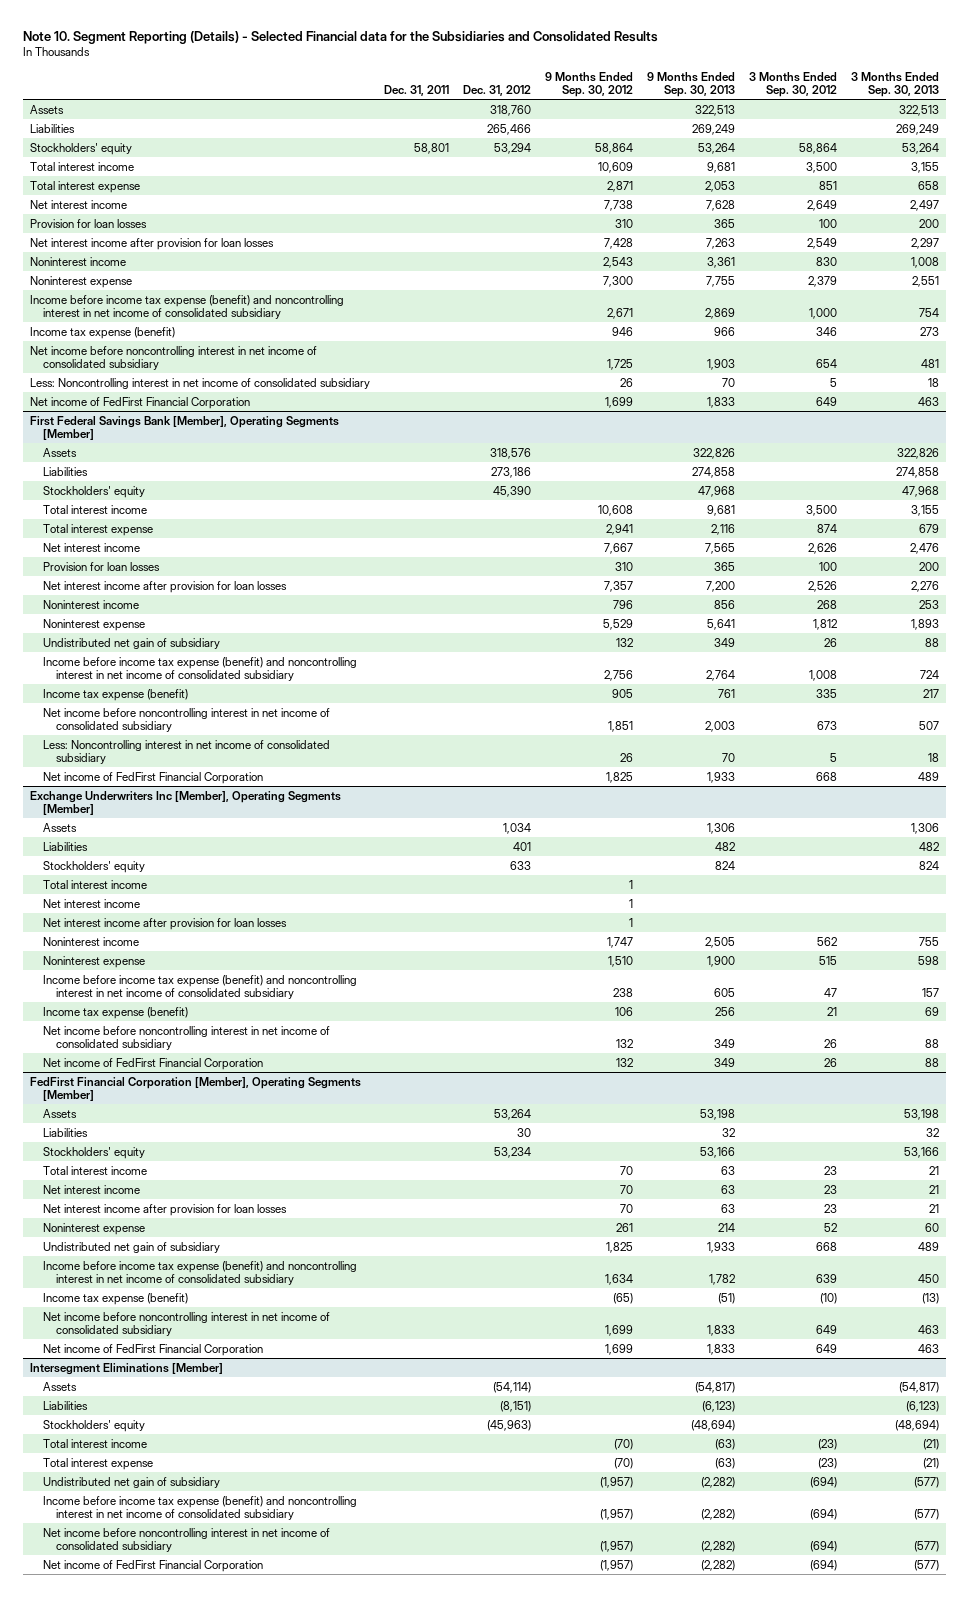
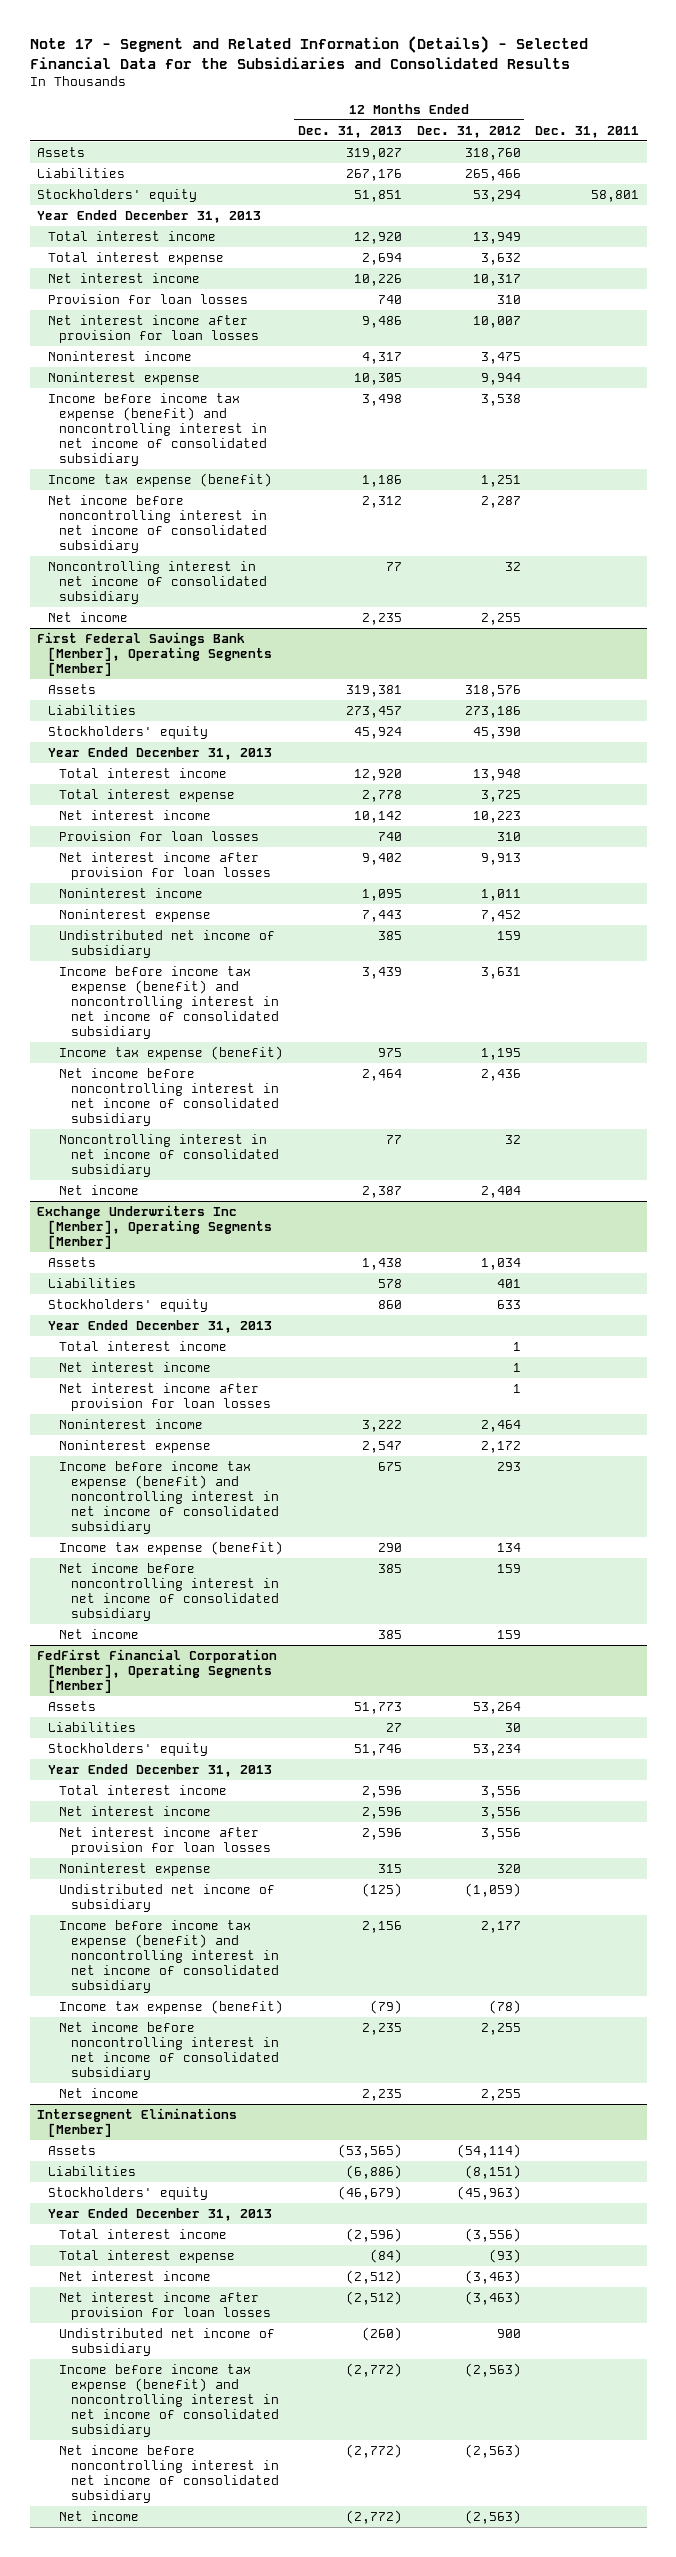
- Note 10. Segment Reporting (Details) - Selected Financial data for the Subsidiaries and Consolidated Results
+ Note 17 - Segment and Related Information (Details) - Selected Financial Data for the Subsidiaries and Consolidated Results
- | Dec. 31, 2011 | Dec. 31, 2012 | 9 Months Ended Sep. 30, 2012 | 9 Months Ended Sep. 30, 2013 | 3 Months Ended Sep. 30, 2012 | 3 Months Ended Sep. 30, 2013
+ | 12 Months Ended Dec. 31, 2013 | 12 Months Ended Dec. 31, 2012 | Dec. 31, 2011
+ Year Ended December 31, 2013
- Less: Noncontrolling interest in net income of consolidated subsidiary | | | 26 | 70 | 5 | 18
- Net income of FedFirst Financial Corporation | | | 1,699 | 1,833 | 649 | 463
+ Noncontrolling interest in net income of consolidated subsidiary | 77 | 32 |
+ Net income | 2,235 | 2,255 |
@ First Federal Savings Bank [Member], Operating Segments [Member]
+ Year Ended December 31, 2013
- Undistributed net gain of subsidiary | | | 132 | 349 | 26 | 88
+ Undistributed net income of subsidiary | 385 | 159 |
- Less: Noncontrolling interest in net income of consolidated subsidiary | | | 26 | 70 | 5 | 18
- Net income of FedFirst Financial Corporation | | | 1,825 | 1,933 | 668 | 489
+ Noncontrolling interest in net income of consolidated subsidiary | 77 | 32 |
+ Net income | 2,387 | 2,404 |
@ Exchange Underwriters Inc [Member], Operating Segments [Member]
+ Year Ended December 31, 2013
- Net income of FedFirst Financial Corporation | | | 132 | 349 | 26 | 88
+ Net income | 385 | 159 |
@ FedFirst Financial Corporation [Member], Operating Segments [Member]
+ Year Ended December 31, 2013
- Undistributed net gain of subsidiary | | | 1,825 | 1,933 | 668 | 489
+ Undistributed net income of subsidiary | (125) | (1,059) |
- Net income of FedFirst Financial Corporation | | | 1,699 | 1,833 | 649 | 463
+ Net income | 2,235 | 2,255 |
@ Intersegment Eliminations [Member]
+ Year Ended December 31, 2013
- Undistributed net gain of subsidiary | | | (1,957) | (2,282) | (694) | (577)
+ Net interest income | (2,512) | (3,463) |
+ Net interest income after provision for loan losses | (2,512) | (3,463) |
+ Undistributed net income of subsidiary | (260) | 900 |
- Net income of FedFirst Financial Corporation | | | (1,957) | (2,282) | (694) | (577)
+ Net income | (2,772) | (2,563) |

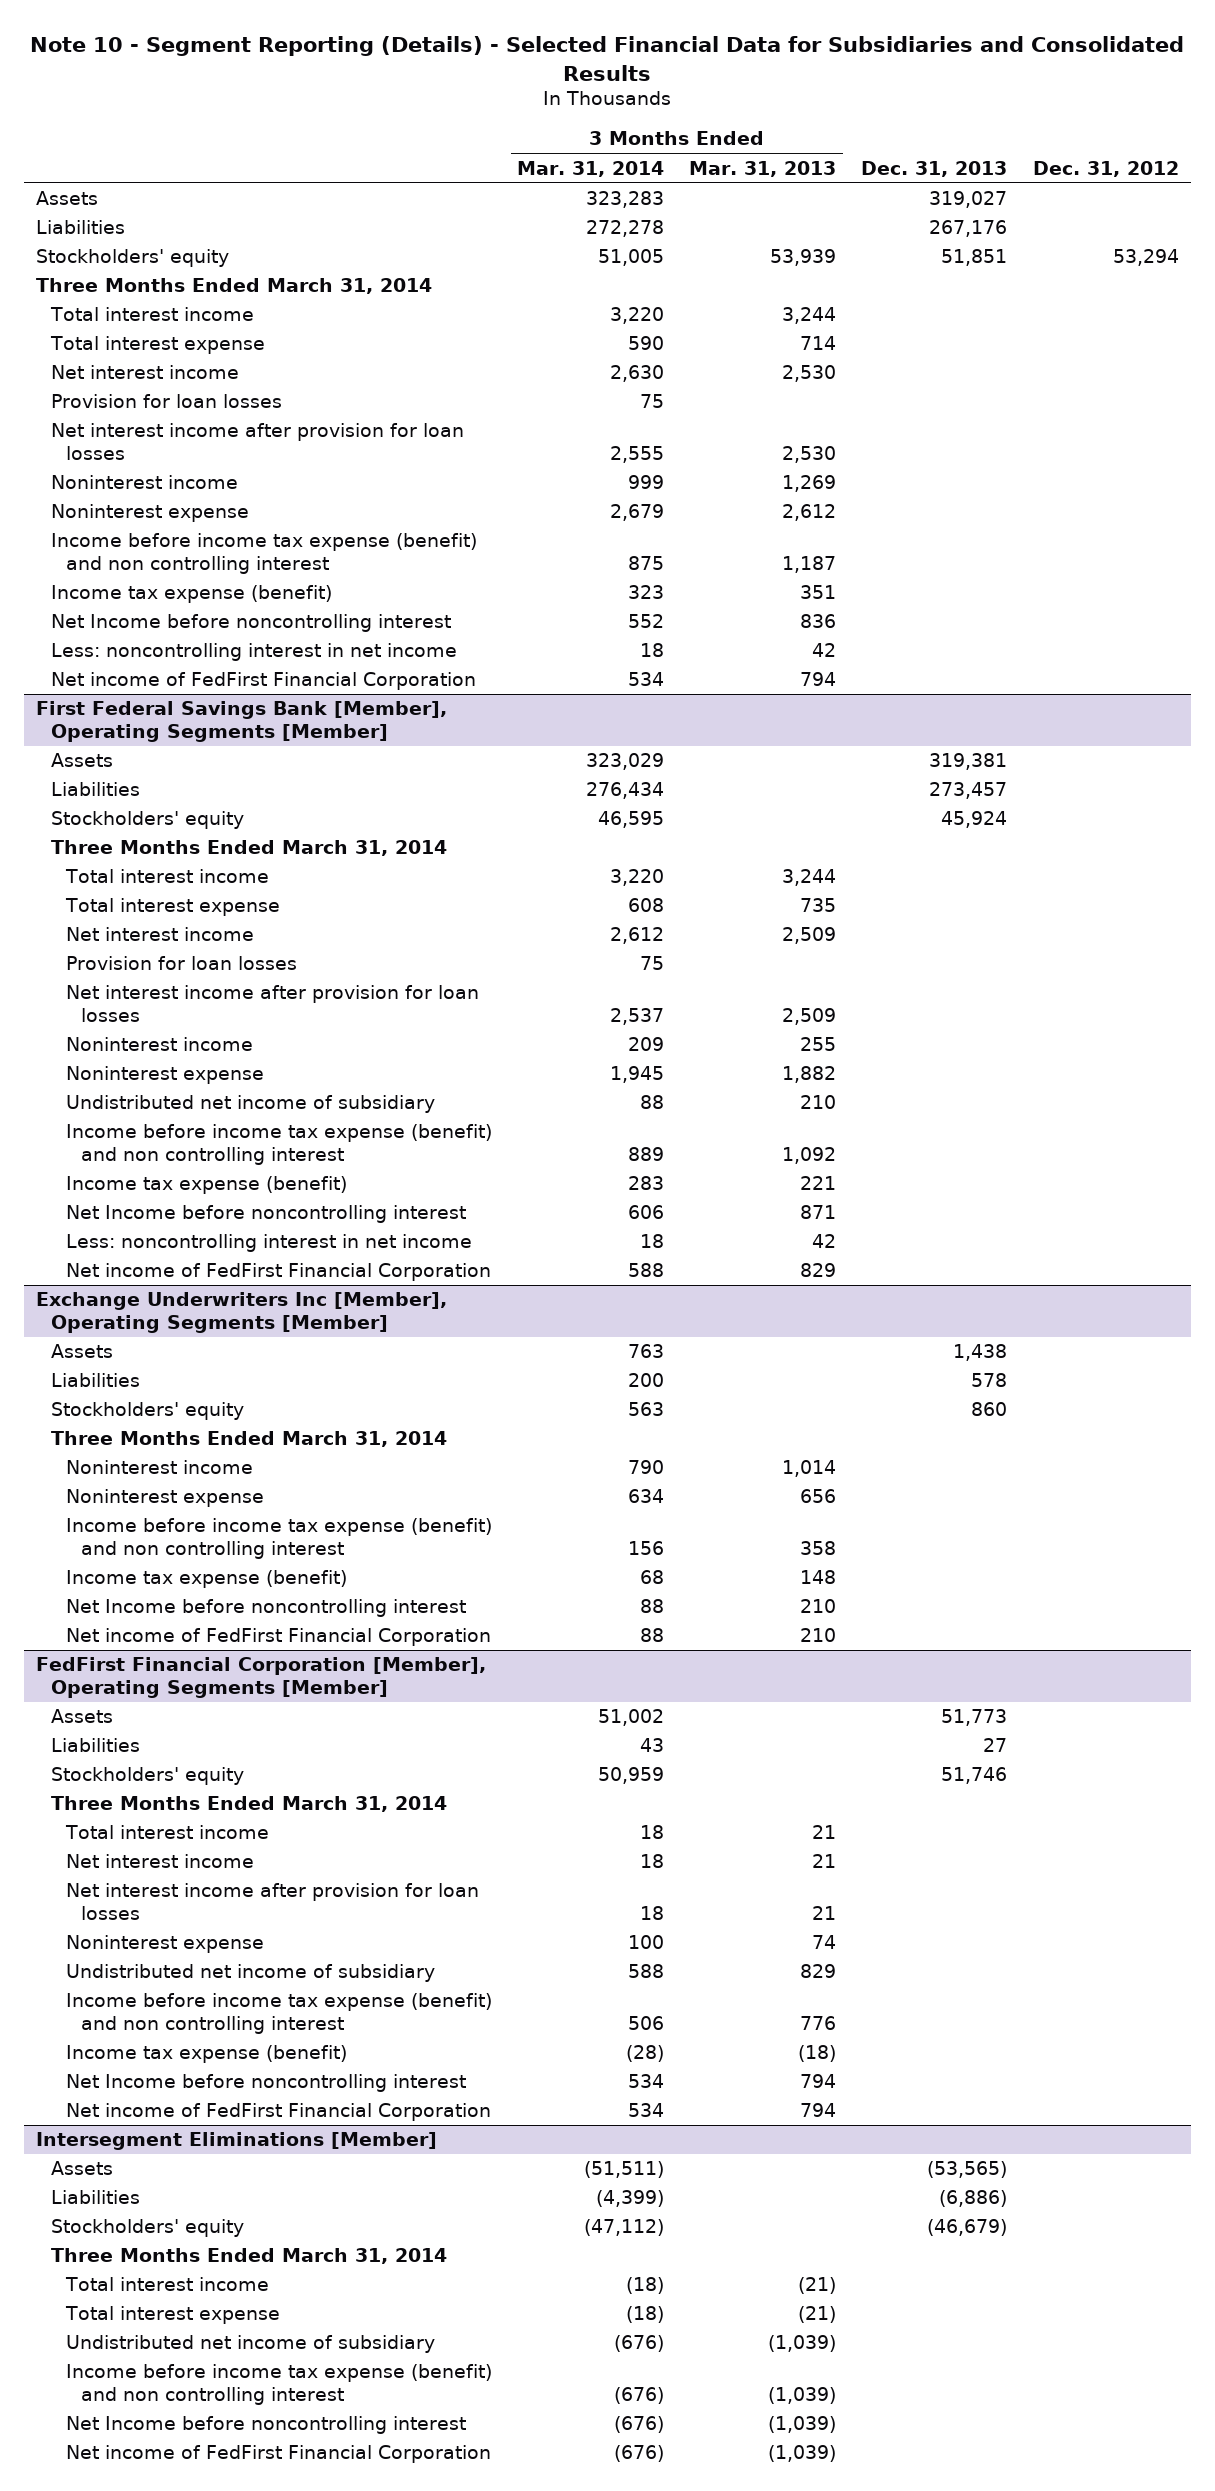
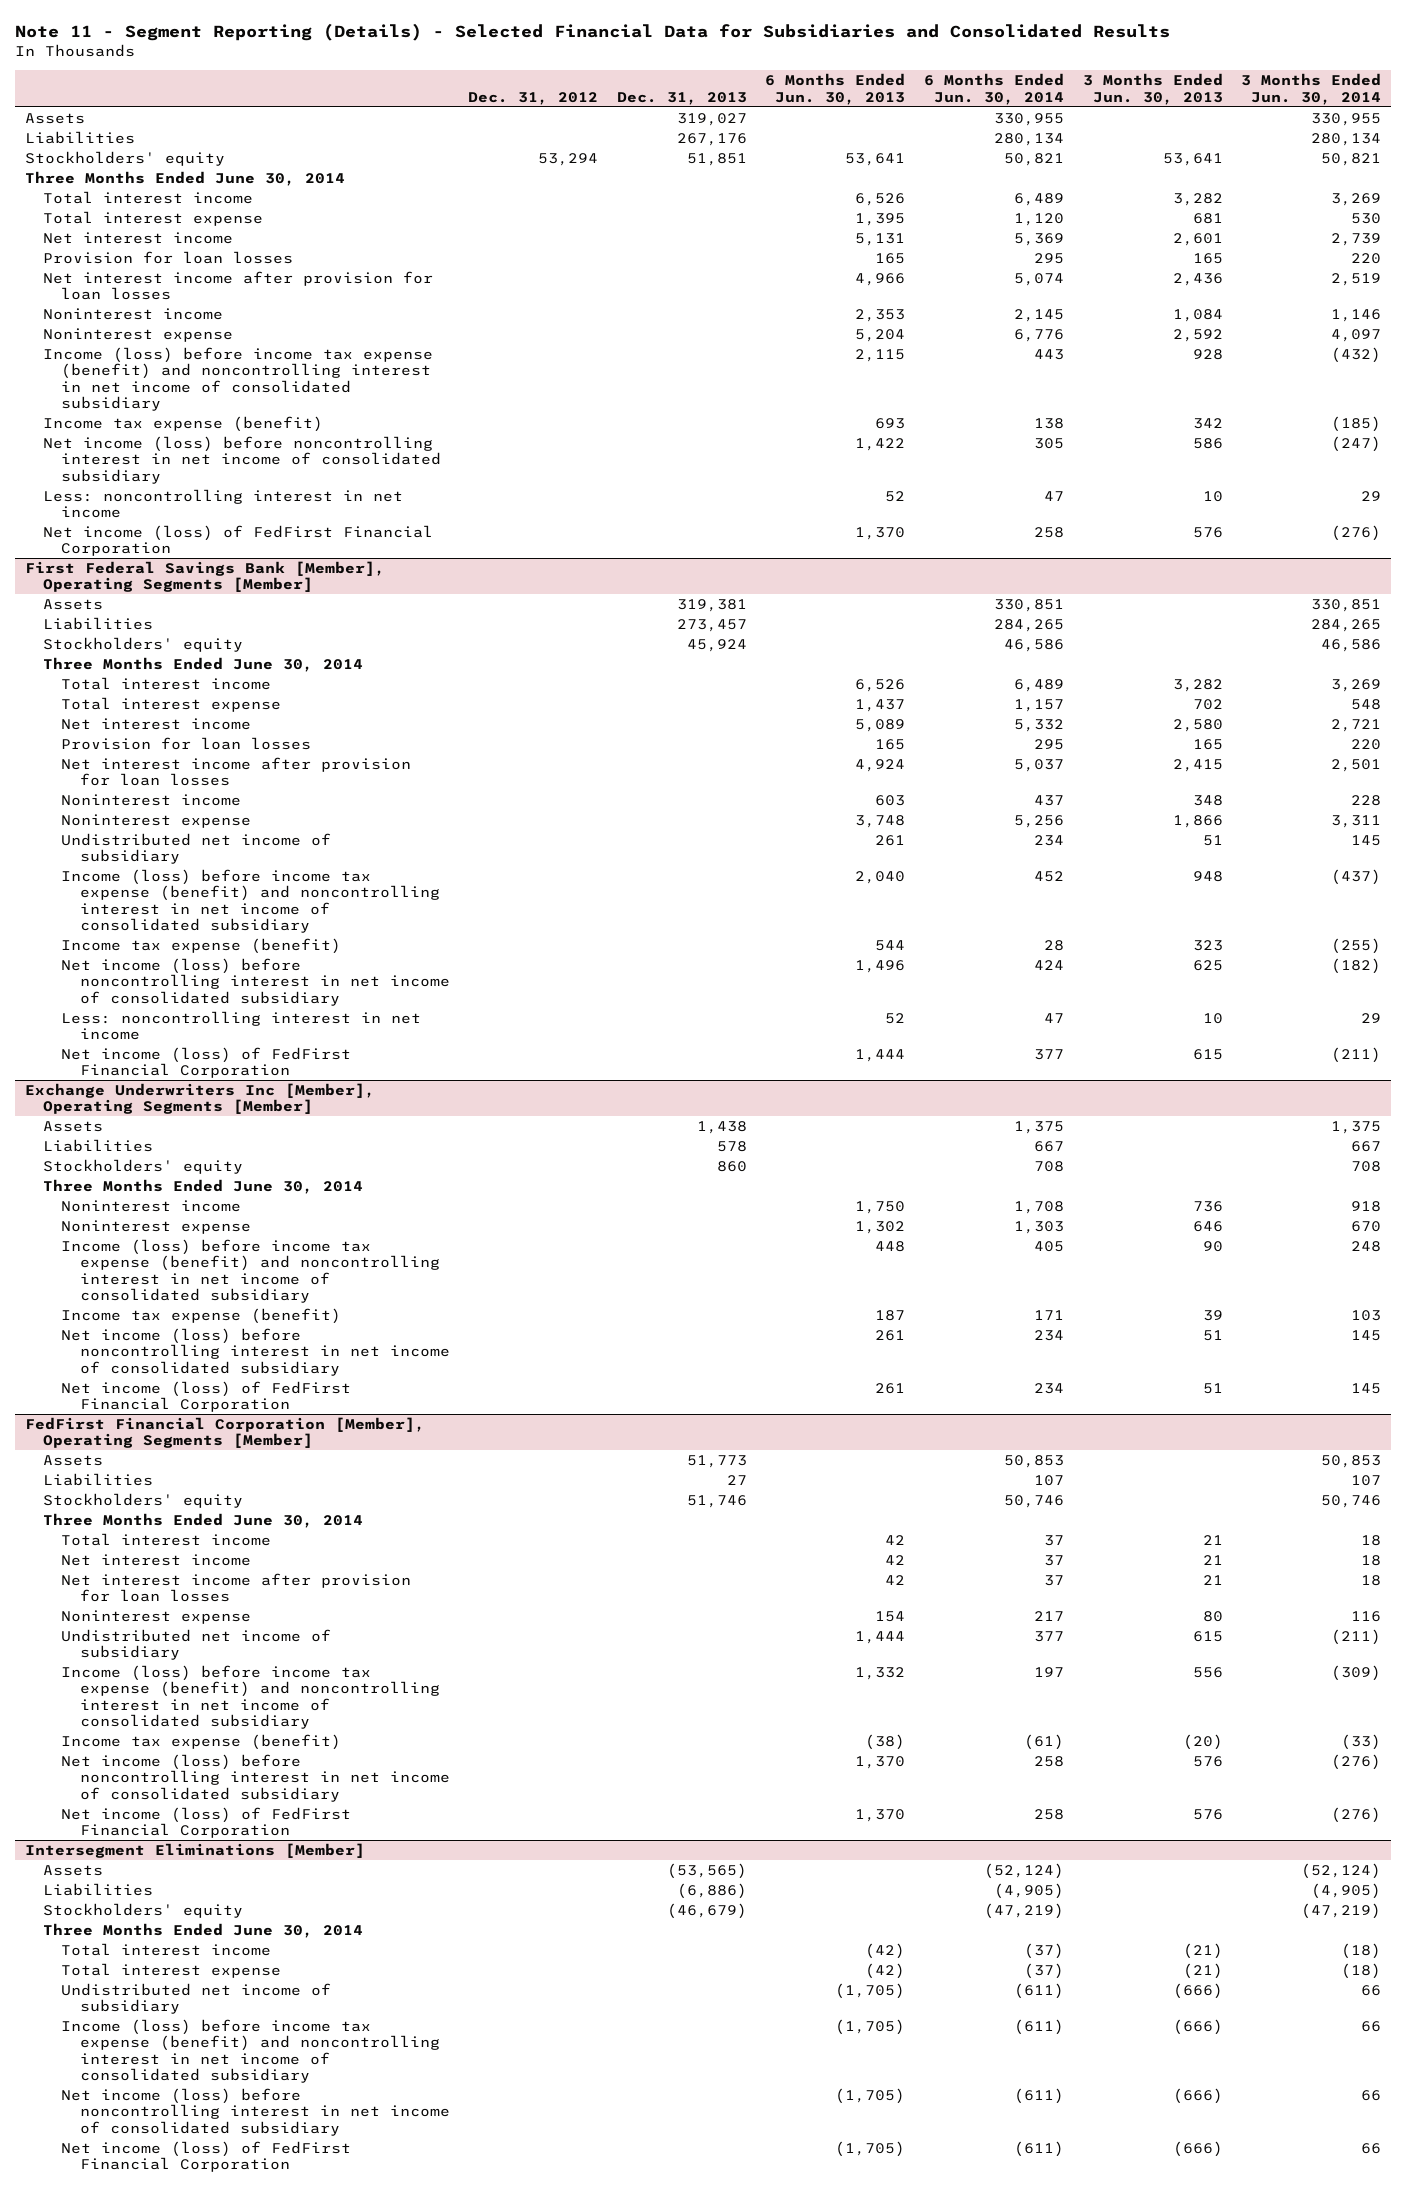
- Note 10 - Segment Reporting (Details) - Selected Financial Data for Subsidiaries and Consolidated Results
+ Note 11 - Segment Reporting (Details) - Selected Financial Data for Subsidiaries and Consolidated Results
- | 3 Months Ended Mar. 31, 2014 | 3 Months Ended Mar. 31, 2013 | Dec. 31, 2013 | Dec. 31, 2012
+ | Dec. 31, 2012 | Dec. 31, 2013 | 6 Months Ended Jun. 30, 2013 | 6 Months Ended Jun. 30, 2014 | 3 Months Ended Jun. 30, 2013 | 3 Months Ended Jun. 30, 2014
- Three Months Ended March 31, 2014
+ Three Months Ended June 30, 2014
- Income before income tax expense (benefit) and non controlling interest | 875 | 1,187 | |
+ Income (loss) before income tax expense (benefit) and noncontrolling interest in net income of consolidated subsidiary | | | 2,115 | 443 | 928 | (432)
- Net Income before noncontrolling interest | 552 | 836 | |
+ Net income (loss) before noncontrolling interest in net income of consolidated subsidiary | | | 1,422 | 305 | 586 | (247)
- Net income of FedFirst Financial Corporation | 534 | 794 | |
+ Net income (loss) of FedFirst Financial Corporation | | | 1,370 | 258 | 576 | (276)
@ First Federal Savings Bank [Member], Operating Segments [Member]
- Three Months Ended March 31, 2014
+ Three Months Ended June 30, 2014
- Income before income tax expense (benefit) and non controlling interest | 889 | 1,092 | |
+ Income (loss) before income tax expense (benefit) and noncontrolling interest in net income of consolidated subsidiary | | | 2,040 | 452 | 948 | (437)
- Net Income before noncontrolling interest | 606 | 871 | |
+ Net income (loss) before noncontrolling interest in net income of consolidated subsidiary | | | 1,496 | 424 | 625 | (182)
- Net income of FedFirst Financial Corporation | 588 | 829 | |
+ Net income (loss) of FedFirst Financial Corporation | | | 1,444 | 377 | 615 | (211)
@ Exchange Underwriters Inc [Member], Operating Segments [Member]
- Three Months Ended March 31, 2014
+ Three Months Ended June 30, 2014
- Income before income tax expense (benefit) and non controlling interest | 156 | 358 | |
+ Income (loss) before income tax expense (benefit) and noncontrolling interest in net income of consolidated subsidiary | | | 448 | 405 | 90 | 248
- Net Income before noncontrolling interest | 88 | 210 | |
- Net income of FedFirst Financial Corporation | 88 | 210 | |
+ Net income (loss) before noncontrolling interest in net income of consolidated subsidiary | | | 261 | 234 | 51 | 145
+ Net income (loss) of FedFirst Financial Corporation | | | 261 | 234 | 51 | 145
@ FedFirst Financial Corporation [Member], Operating Segments [Member]
- Three Months Ended March 31, 2014
+ Three Months Ended June 30, 2014
- Income before income tax expense (benefit) and non controlling interest | 506 | 776 | |
+ Income (loss) before income tax expense (benefit) and noncontrolling interest in net income of consolidated subsidiary | | | 1,332 | 197 | 556 | (309)
- Net Income before noncontrolling interest | 534 | 794 | |
- Net income of FedFirst Financial Corporation | 534 | 794 | |
+ Net income (loss) before noncontrolling interest in net income of consolidated subsidiary | | | 1,370 | 258 | 576 | (276)
+ Net income (loss) of FedFirst Financial Corporation | | | 1,370 | 258 | 576 | (276)
@ Intersegment Eliminations [Member]
- Three Months Ended March 31, 2014
+ Three Months Ended June 30, 2014
- Income before income tax expense (benefit) and non controlling interest | (676) | (1,039) | |
- Net Income before noncontrolling interest | (676) | (1,039) | |
- Net income of FedFirst Financial Corporation | (676) | (1,039) | |
+ Income (loss) before income tax expense (benefit) and noncontrolling interest in net income of consolidated subsidiary | | | (1,705) | (611) | (666) | 66
+ Net income (loss) before noncontrolling interest in net income of consolidated subsidiary | | | (1,705) | (611) | (666) | 66
+ Net income (loss) of FedFirst Financial Corporation | | | (1,705) | (611) | (666) | 66

